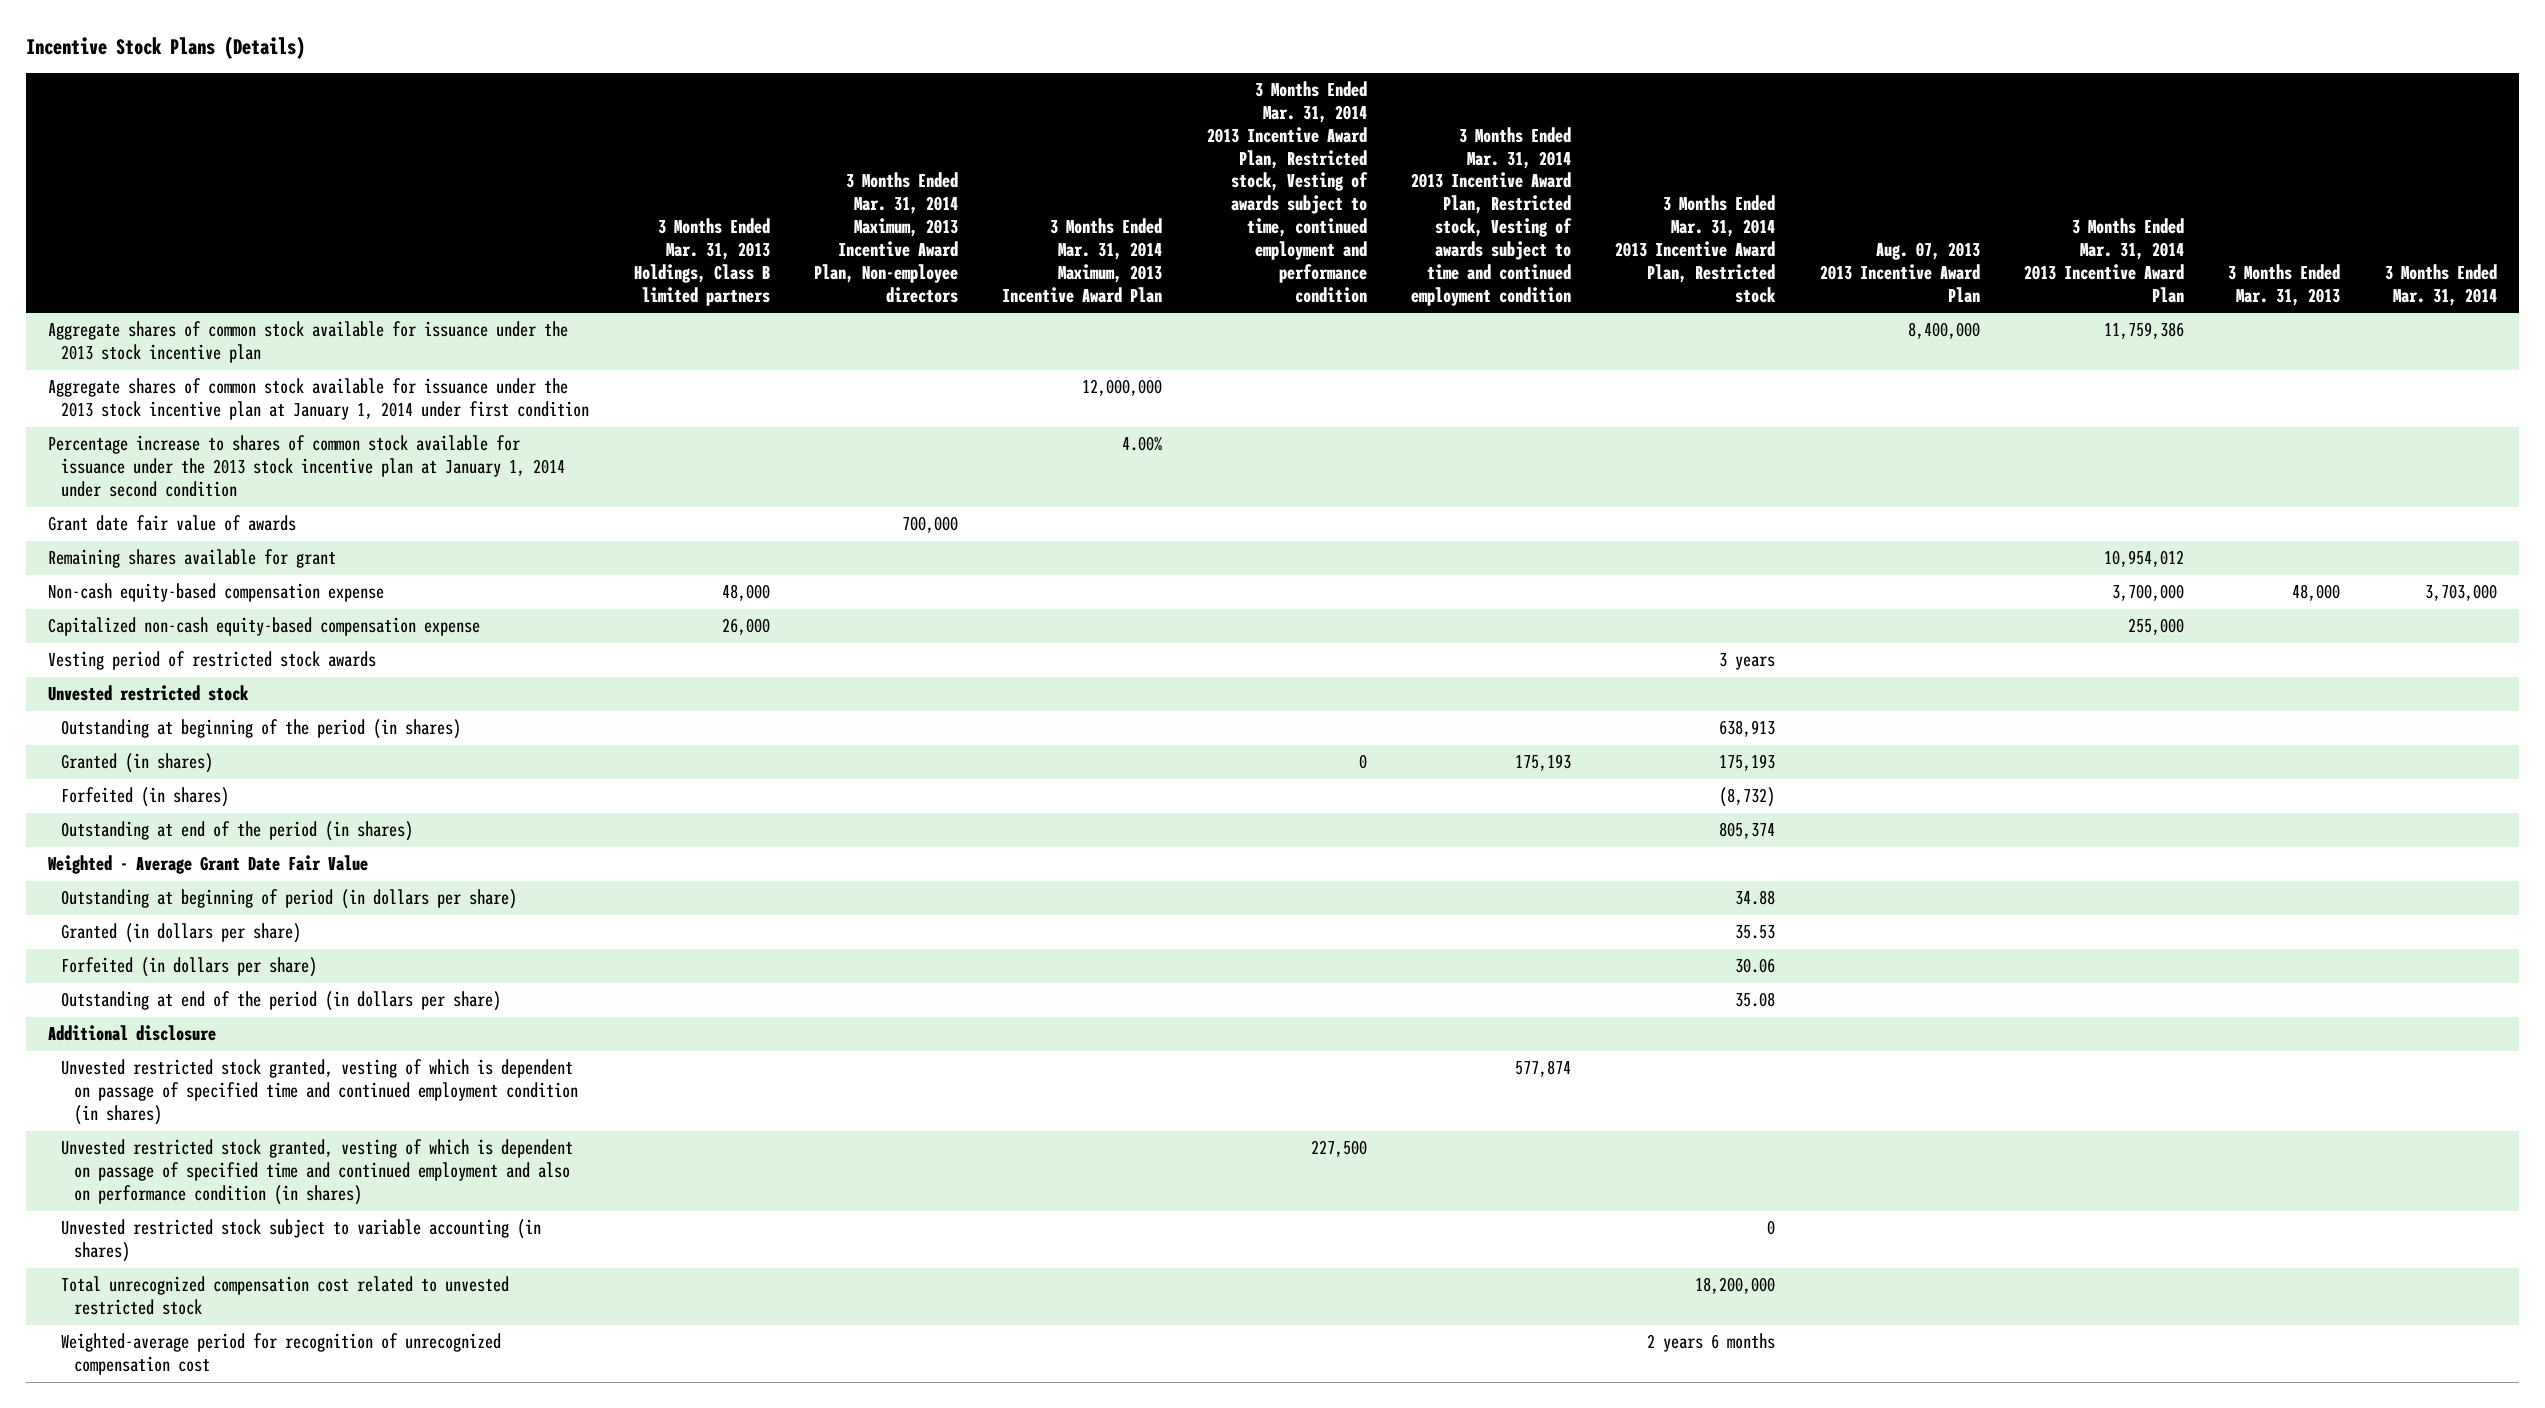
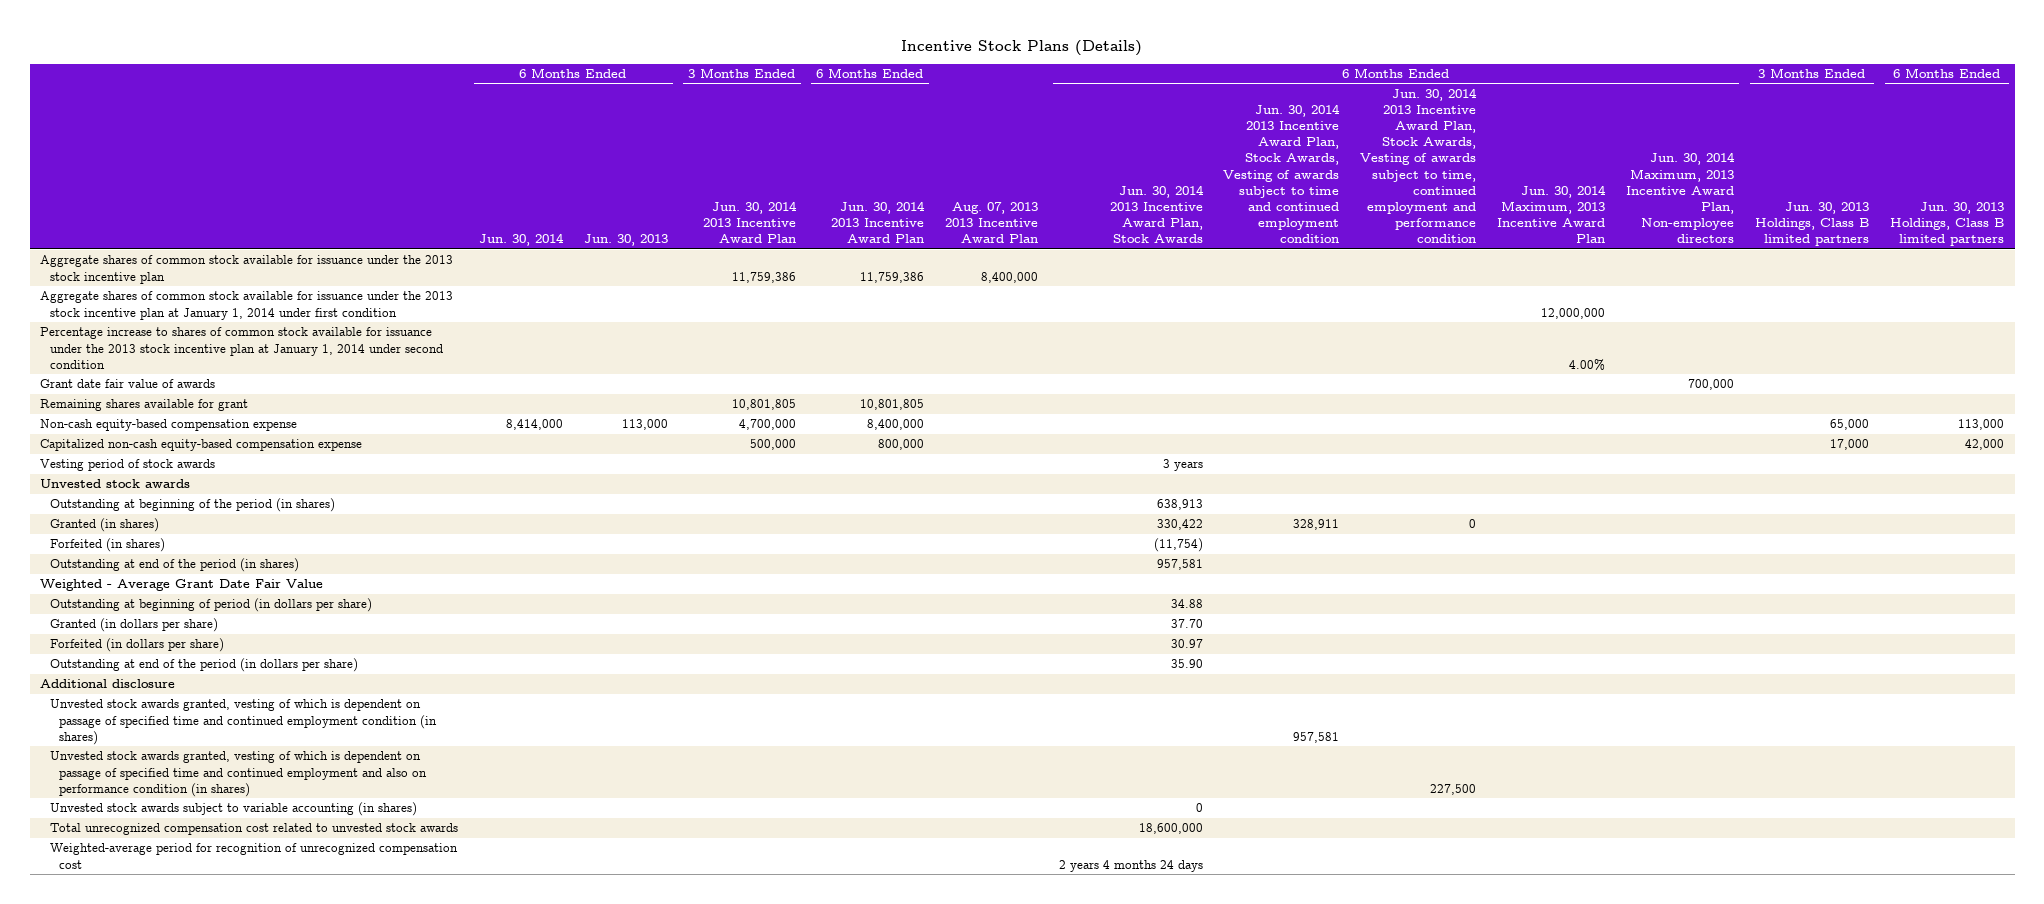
- | 3 Months Ended Mar. 31, 2013 Holdings, Class B limited partners | 3 Months Ended Mar. 31, 2014 Maximum, 2013 Incentive Award Plan, Non-employee directors | 3 Months Ended Mar. 31, 2014 Maximum, 2013 Incentive Award Plan | 3 Months Ended Mar. 31, 2014 2013 Incentive Award Plan, Restricted stock, Vesting of awards subject to time, continued employment and performance condition | 3 Months Ended Mar. 31, 2014 2013 Incentive Award Plan, Restricted stock, Vesting of awards subject to time and continued employment condition | 3 Months Ended Mar. 31, 2014 2013 Incentive Award Plan, Restricted stock | Aug. 07, 2013 2013 Incentive Award Plan | 3 Months Ended Mar. 31, 2014 2013 Incentive Award Plan | 3 Months Ended Mar. 31, 2013 | 3 Months Ended Mar. 31, 2014
+ | 6 Months Ended Jun. 30, 2014 | 6 Months Ended Jun. 30, 2013 | 3 Months Ended Jun. 30, 2014 2013 Incentive Award Plan | 6 Months Ended Jun. 30, 2014 2013 Incentive Award Plan | Aug. 07, 2013 2013 Incentive Award Plan | 6 Months Ended Jun. 30, 2014 2013 Incentive Award Plan, Stock Awards | 6 Months Ended Jun. 30, 2014 2013 Incentive Award Plan, Stock Awards, Vesting of awards subject to time and continued employment condition | 6 Months Ended Jun. 30, 2014 2013 Incentive Award Plan, Stock Awards, Vesting of awards subject to time, continued employment and performance condition | 6 Months Ended Jun. 30, 2014 Maximum, 2013 Incentive Award Plan | 6 Months Ended Jun. 30, 2014 Maximum, 2013 Incentive Award Plan, Non-employee directors | 3 Months Ended Jun. 30, 2013 Holdings, Class B limited partners | 6 Months Ended Jun. 30, 2013 Holdings, Class B limited partners
- Vesting period of restricted stock awards | | | | | | 3 years | | | |
- Unvested restricted stock
+ Vesting period of stock awards | | | | | | 3 years | | | | | |
+ Unvested stock awards
- Unvested restricted stock granted, vesting of which is dependent on passage of specified time and continued employment condition (in shares) | | | | | 577,874 | | | | |
- Unvested restricted stock granted, vesting of which is dependent on passage of specified time and continued employment and also on performance condition (in shares) | | | | 227,500 | | | | | |
- Unvested restricted stock subject to variable accounting (in shares) | | | | | | 0 | | | |
- Total unrecognized compensation cost related to unvested restricted stock | | | | | | 18,200,000 | | | |
+ Unvested stock awards granted, vesting of which is dependent on passage of specified time and continued employment condition (in shares) | | | | | | | 957,581 | | | | |
+ Unvested stock awards granted, vesting of which is dependent on passage of specified time and continued employment and also on performance condition (in shares) | | | | | | | | 227,500 | | | |
+ Unvested stock awards subject to variable accounting (in shares) | | | | | | 0 | | | | | |
+ Total unrecognized compensation cost related to unvested stock awards | | | | | | 18,600,000 | | | | | |

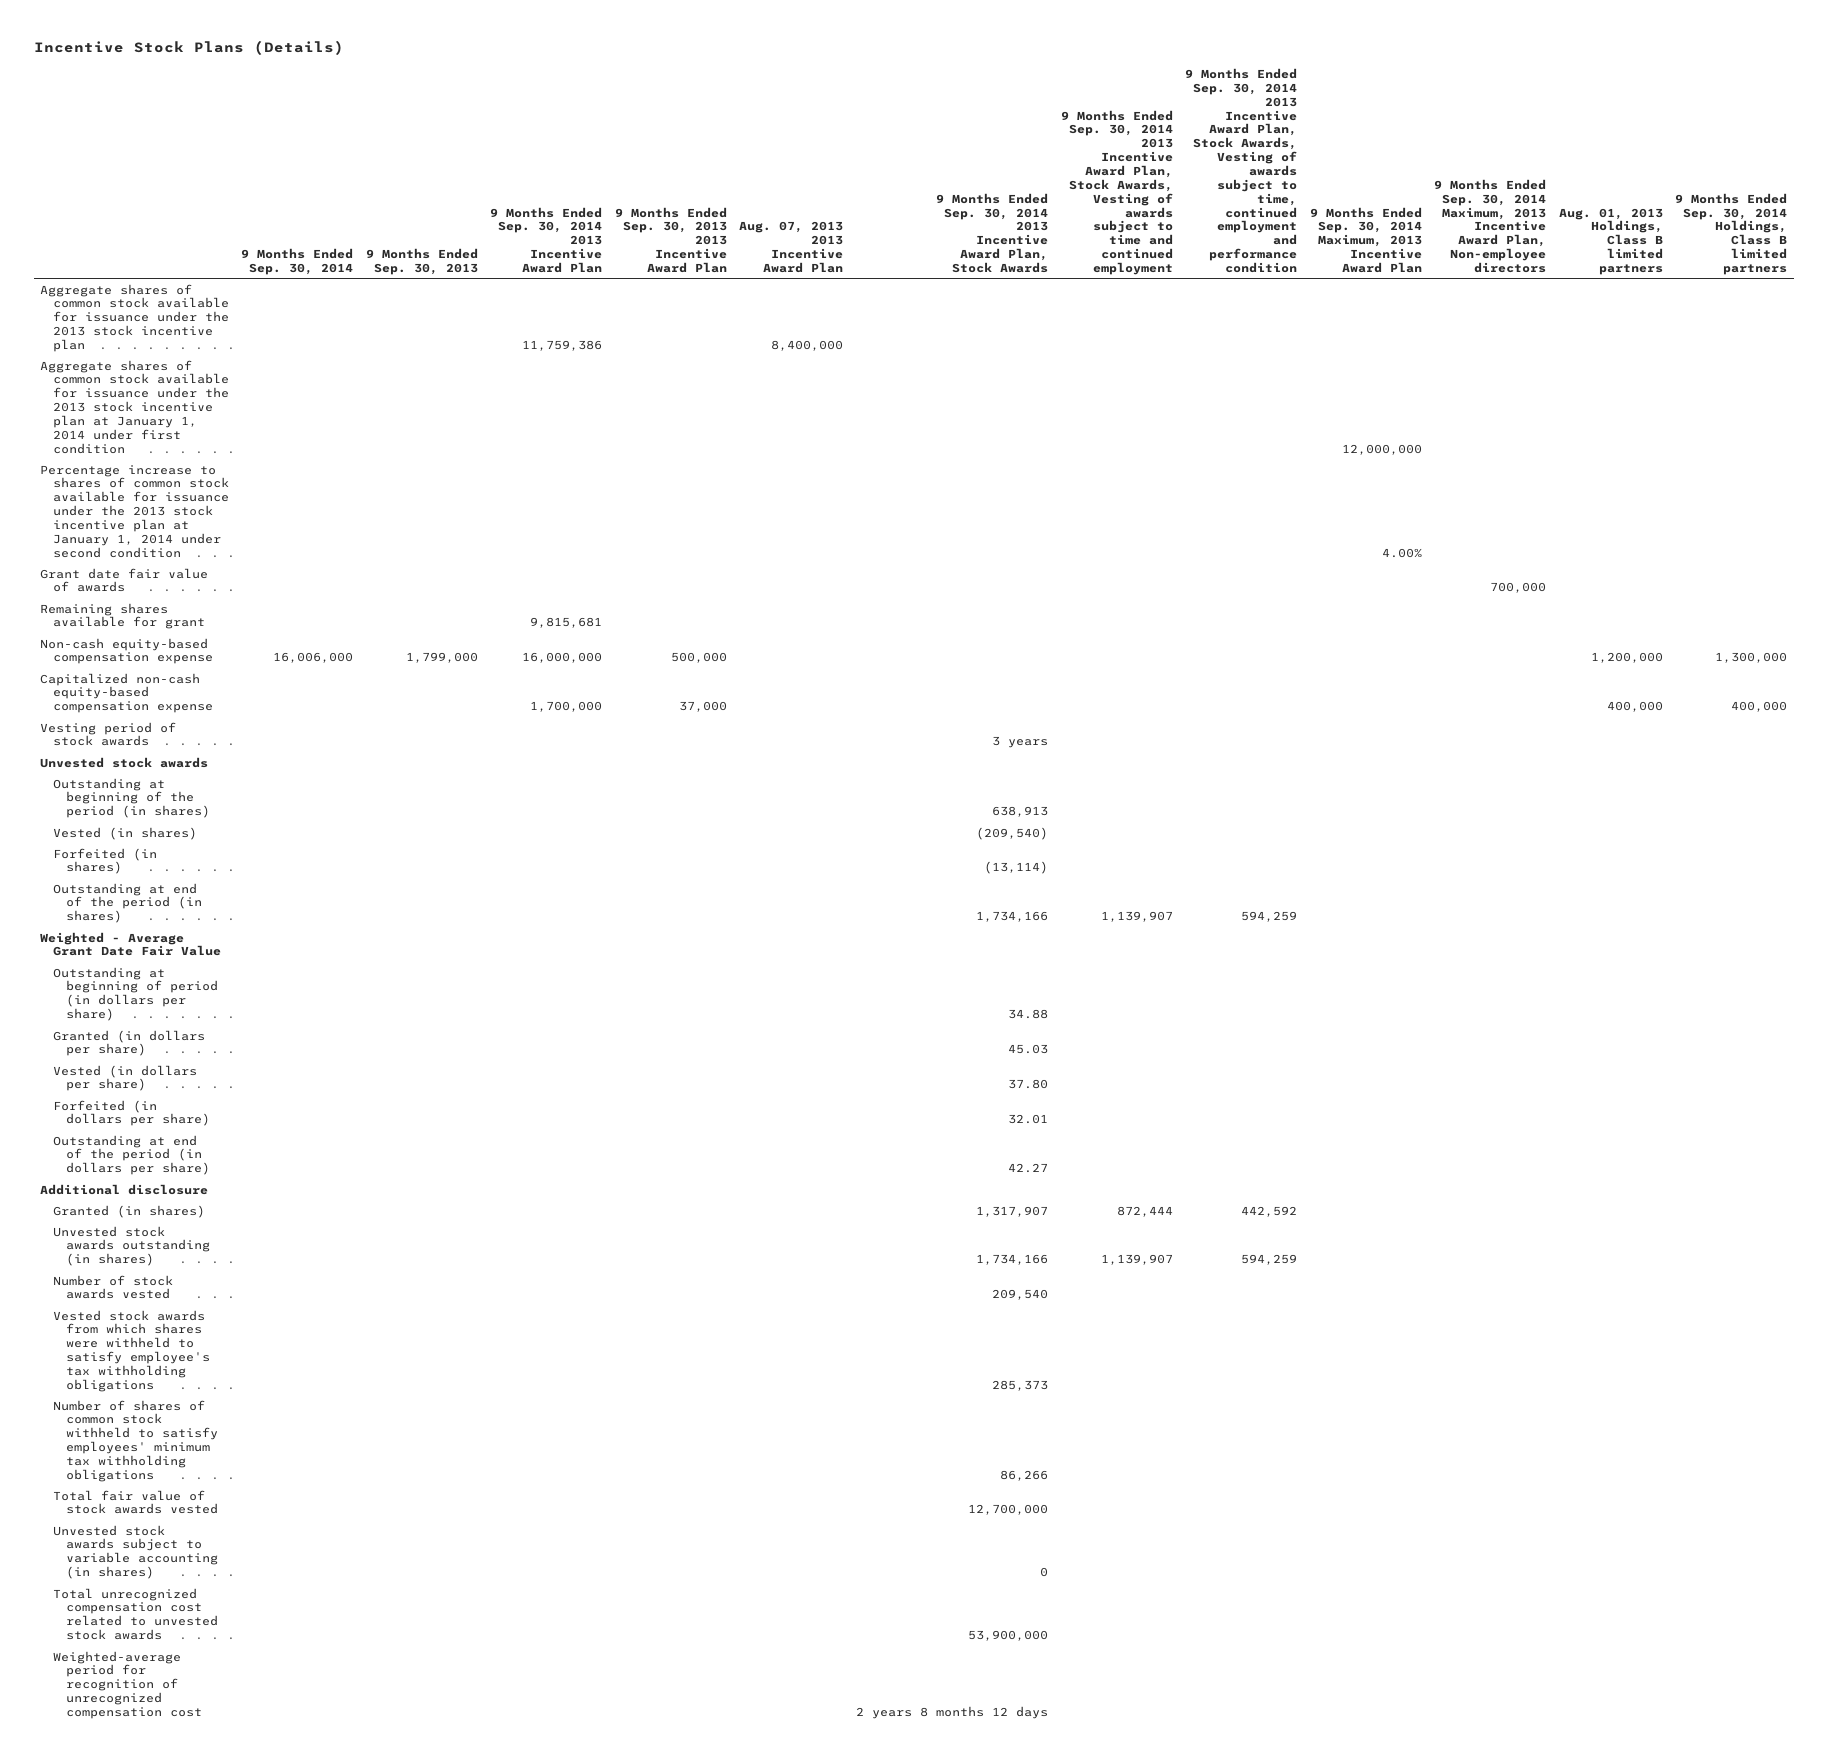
- | 6 Months Ended Jun. 30, 2014 | 6 Months Ended Jun. 30, 2013 | 3 Months Ended Jun. 30, 2014 2013 Incentive Award Plan | 6 Months Ended Jun. 30, 2014 2013 Incentive Award Plan | Aug. 07, 2013 2013 Incentive Award Plan | 6 Months Ended Jun. 30, 2014 2013 Incentive Award Plan, Stock Awards | 6 Months Ended Jun. 30, 2014 2013 Incentive Award Plan, Stock Awards, Vesting of awards subject to time and continued employment condition | 6 Months Ended Jun. 30, 2014 2013 Incentive Award Plan, Stock Awards, Vesting of awards subject to time, continued employment and performance condition | 6 Months Ended Jun. 30, 2014 Maximum, 2013 Incentive Award Plan | 6 Months Ended Jun. 30, 2014 Maximum, 2013 Incentive Award Plan, Non-employee directors | 3 Months Ended Jun. 30, 2013 Holdings, Class B limited partners | 6 Months Ended Jun. 30, 2013 Holdings, Class B limited partners
+ | 9 Months Ended Sep. 30, 2014 | 9 Months Ended Sep. 30, 2013 | 9 Months Ended Sep. 30, 2014 2013 Incentive Award Plan | 9 Months Ended Sep. 30, 2013 2013 Incentive Award Plan | Aug. 07, 2013 2013 Incentive Award Plan | 9 Months Ended Sep. 30, 2014 2013 Incentive Award Plan, Stock Awards | 9 Months Ended Sep. 30, 2014 2013 Incentive Award Plan, Stock Awards, Vesting of awards subject to time and continued employment | 9 Months Ended Sep. 30, 2014 2013 Incentive Award Plan, Stock Awards, Vesting of awards subject to time, continued employment and performance condition | 9 Months Ended Sep. 30, 2014 Maximum, 2013 Incentive Award Plan | 9 Months Ended Sep. 30, 2014 Maximum, 2013 Incentive Award Plan, Non-employee directors | Aug. 01, 2013 Holdings, Class B limited partners | 9 Months Ended Sep. 30, 2014 Holdings, Class B limited partners
+ Vested (in shares) | | | | | | (209,540) | | | | | |
+ Vested (in dollars per share) | | | | | | 37.80 | | | | | |
- Unvested stock awards granted, vesting of which is dependent on passage of specified time and continued employment condition (in shares) | | | | | | | 957,581 | | | | |
- Unvested stock awards granted, vesting of which is dependent on passage of specified time and continued employment and also on performance condition (in shares) | | | | | | | | 227,500 | | | |
moved down: Granted (in shares) | | | | | | 1,317,907 | 872,444 | 442,592 | | | |
+ Unvested stock awards outstanding (in shares) | | | | | | 1,734,166 | 1,139,907 | 594,259 | | | |
+ Number of stock awards vested | | | | | | 209,540 | | | | | |
+ Vested stock awards from which shares were withheld to satisfy employee's tax withholding obligations | | | | | | 285,373 | | | | | |
+ Number of shares of common stock withheld to satisfy employees' minimum tax withholding obligations | | | | | | 86,266 | | | | | |
+ Total fair value of stock awards vested | | | | | | 12,700,000 | | | | | |

